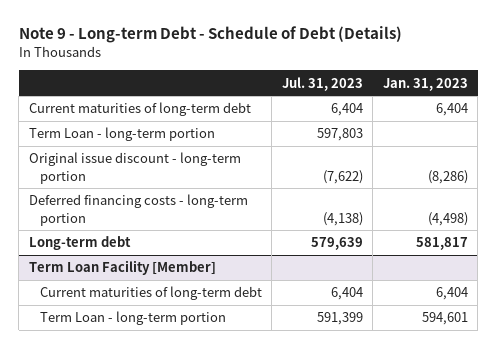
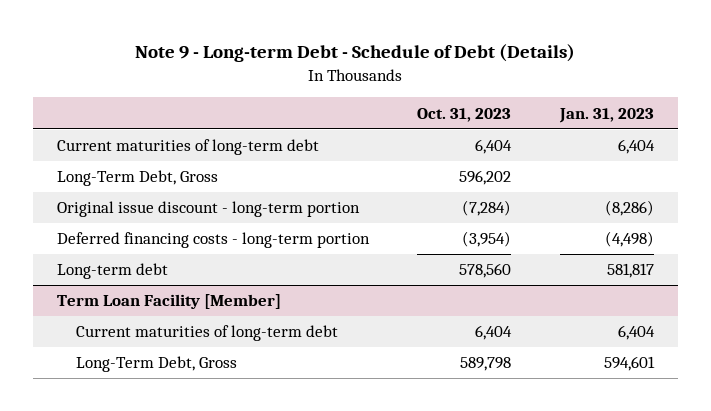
- | Jul. 31, 2023 | Jan. 31, 2023
+ | Oct. 31, 2023 | Jan. 31, 2023
- Term Loan - long-term portion | 597,803 |
+ Long-Term Debt, Gross | 596,202 |
@ Term Loan Facility [Member]
- Term Loan - long-term portion | 591,399 | 594,601
+ Long-Term Debt, Gross | 589,798 | 594,601

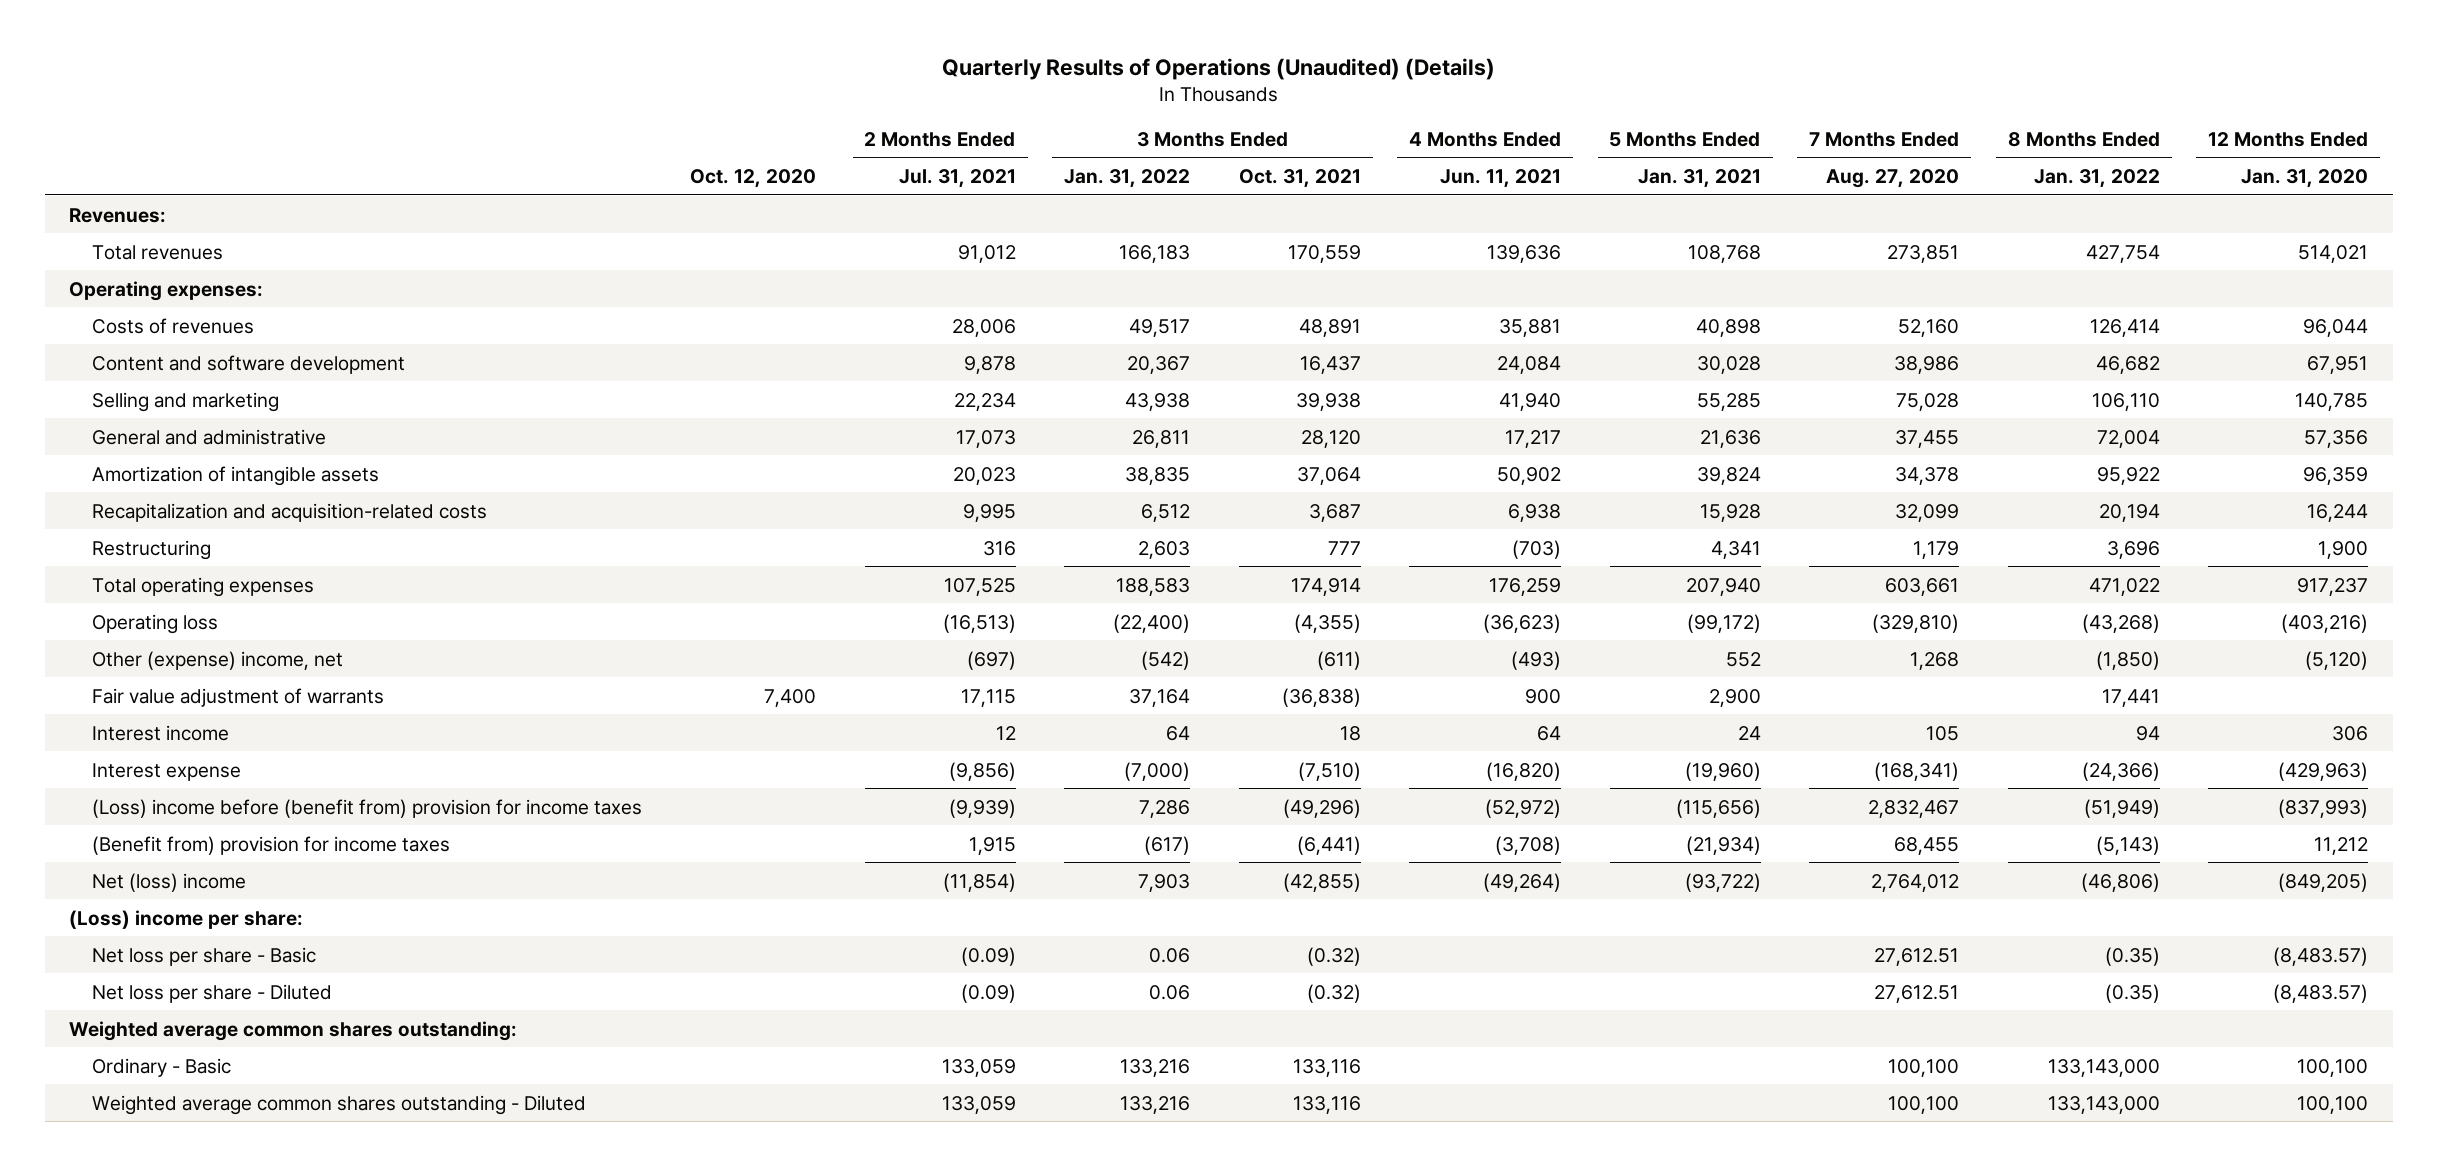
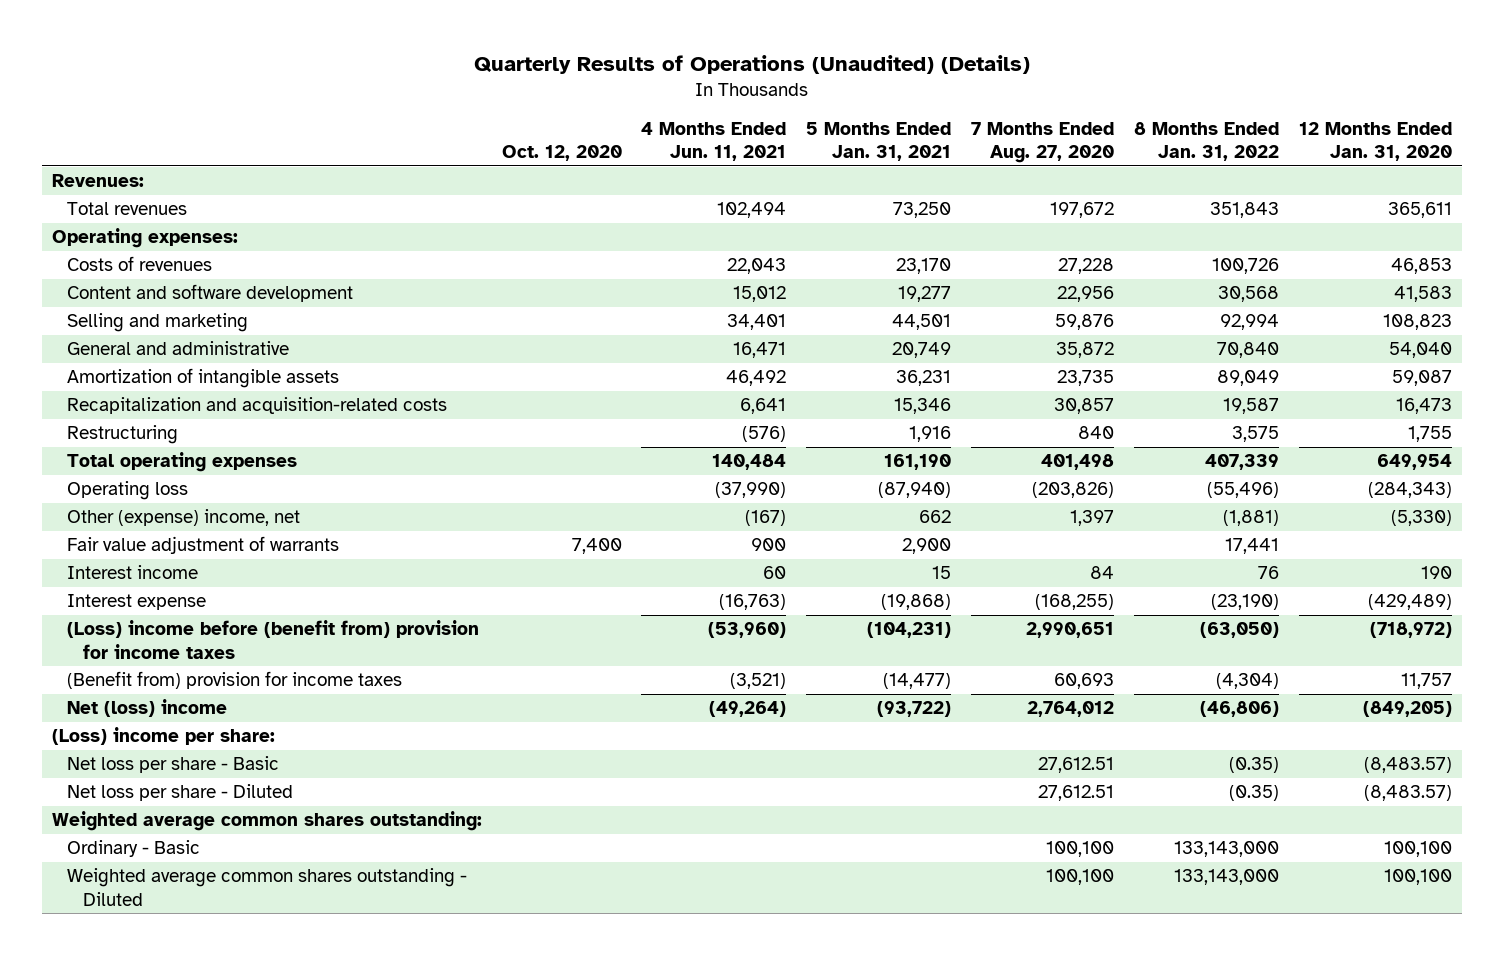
- | Oct. 12, 2020 | 2 Months Ended Jul. 31, 2021 | 3 Months Ended Jan. 31, 2022 | 3 Months Ended Oct. 31, 2021 | 4 Months Ended Jun. 11, 2021 | 5 Months Ended Jan. 31, 2021 | 7 Months Ended Aug. 27, 2020 | 8 Months Ended Jan. 31, 2022 | 12 Months Ended Jan. 31, 2020
+ | Oct. 12, 2020 | 4 Months Ended Jun. 11, 2021 | 5 Months Ended Jan. 31, 2021 | 7 Months Ended Aug. 27, 2020 | 8 Months Ended Jan. 31, 2022 | 12 Months Ended Jan. 31, 2020
- Total revenues | | 91,012 | 166,183 | 170,559 | 139,636 | 108,768 | 273,851 | 427,754 | 514,021
+ Total revenues | | 102,494 | 73,250 | 197,672 | 351,843 | 365,611
- Costs of revenues | | 28,006 | 49,517 | 48,891 | 35,881 | 40,898 | 52,160 | 126,414 | 96,044
- Content and software development | | 9,878 | 20,367 | 16,437 | 24,084 | 30,028 | 38,986 | 46,682 | 67,951
- Selling and marketing | | 22,234 | 43,938 | 39,938 | 41,940 | 55,285 | 75,028 | 106,110 | 140,785
- General and administrative | | 17,073 | 26,811 | 28,120 | 17,217 | 21,636 | 37,455 | 72,004 | 57,356
- Amortization of intangible assets | | 20,023 | 38,835 | 37,064 | 50,902 | 39,824 | 34,378 | 95,922 | 96,359
- Recapitalization and acquisition-related costs | | 9,995 | 6,512 | 3,687 | 6,938 | 15,928 | 32,099 | 20,194 | 16,244
- Restructuring | | 316 | 2,603 | 777 | (703) | 4,341 | 1,179 | 3,696 | 1,900
- Total operating expenses | | 107,525 | 188,583 | 174,914 | 176,259 | 207,940 | 603,661 | 471,022 | 917,237
- Operating loss | | (16,513) | (22,400) | (4,355) | (36,623) | (99,172) | (329,810) | (43,268) | (403,216)
- Other (expense) income, net | | (697) | (542) | (611) | (493) | 552 | 1,268 | (1,850) | (5,120)
+ Costs of revenues | | 22,043 | 23,170 | 27,228 | 100,726 | 46,853
+ Content and software development | | 15,012 | 19,277 | 22,956 | 30,568 | 41,583
+ Selling and marketing | | 34,401 | 44,501 | 59,876 | 92,994 | 108,823
+ General and administrative | | 16,471 | 20,749 | 35,872 | 70,840 | 54,040
+ Amortization of intangible assets | | 46,492 | 36,231 | 23,735 | 89,049 | 59,087
+ Recapitalization and acquisition-related costs | | 6,641 | 15,346 | 30,857 | 19,587 | 16,473
+ Restructuring | | (576) | 1,916 | 840 | 3,575 | 1,755
+ Total operating expenses | | 140,484 | 161,190 | 401,498 | 407,339 | 649,954
+ Operating loss | | (37,990) | (87,940) | (203,826) | (55,496) | (284,343)
+ Other (expense) income, net | | (167) | 662 | 1,397 | (1,881) | (5,330)
- Interest income | | 12 | 64 | 18 | 64 | 24 | 105 | 94 | 306
- Interest expense | | (9,856) | (7,000) | (7,510) | (16,820) | (19,960) | (168,341) | (24,366) | (429,963)
- (Loss) income before (benefit from) provision for income taxes | | (9,939) | 7,286 | (49,296) | (52,972) | (115,656) | 2,832,467 | (51,949) | (837,993)
- (Benefit from) provision for income taxes | | 1,915 | (617) | (6,441) | (3,708) | (21,934) | 68,455 | (5,143) | 11,212
+ Interest income | | 60 | 15 | 84 | 76 | 190
+ Interest expense | | (16,763) | (19,868) | (168,255) | (23,190) | (429,489)
+ (Loss) income before (benefit from) provision for income taxes | | (53,960) | (104,231) | 2,990,651 | (63,050) | (718,972)
+ (Benefit from) provision for income taxes | | (3,521) | (14,477) | 60,693 | (4,304) | 11,757

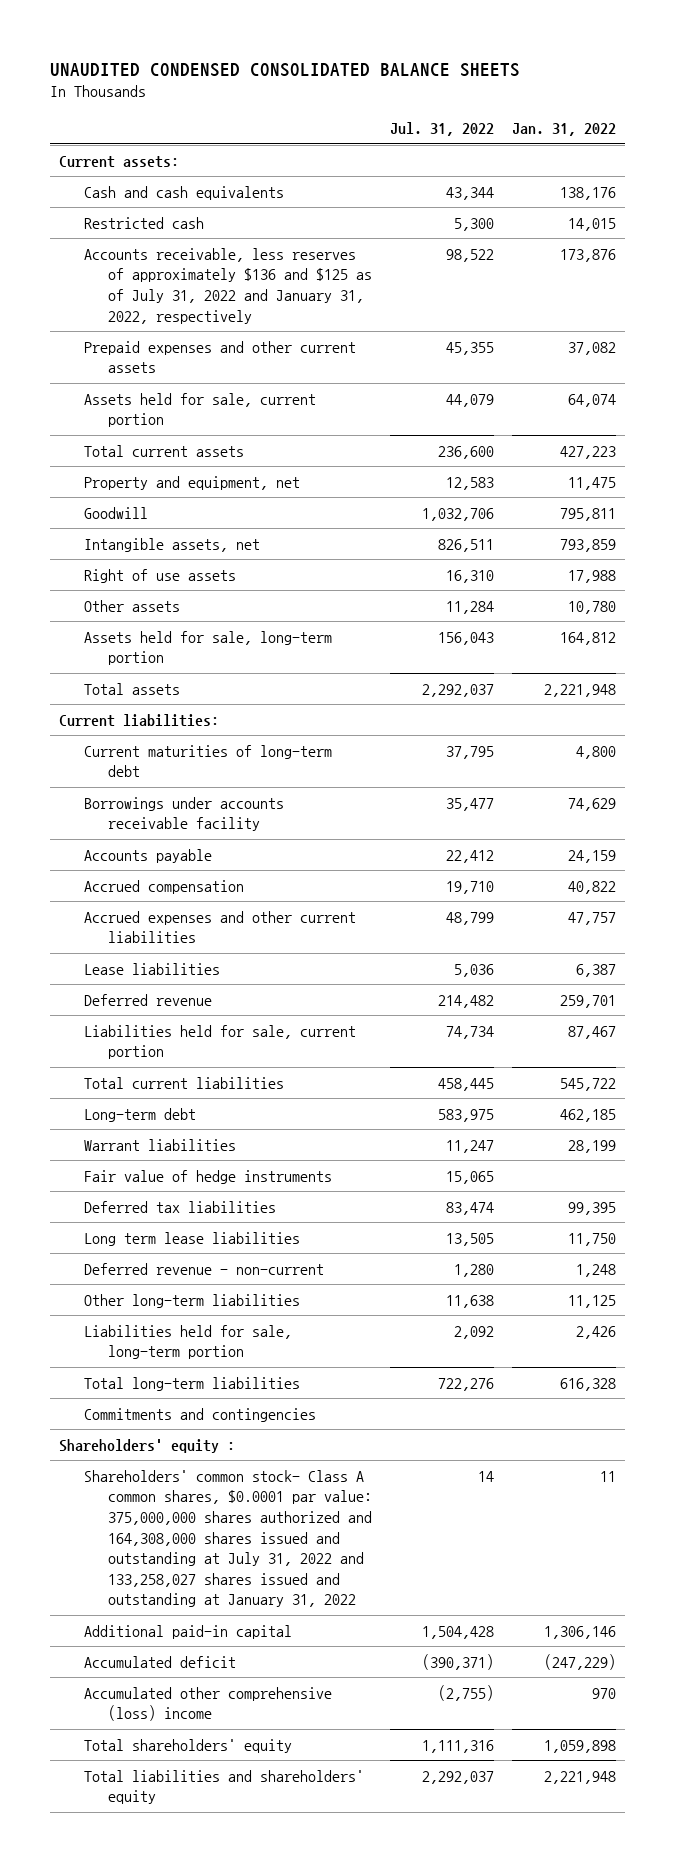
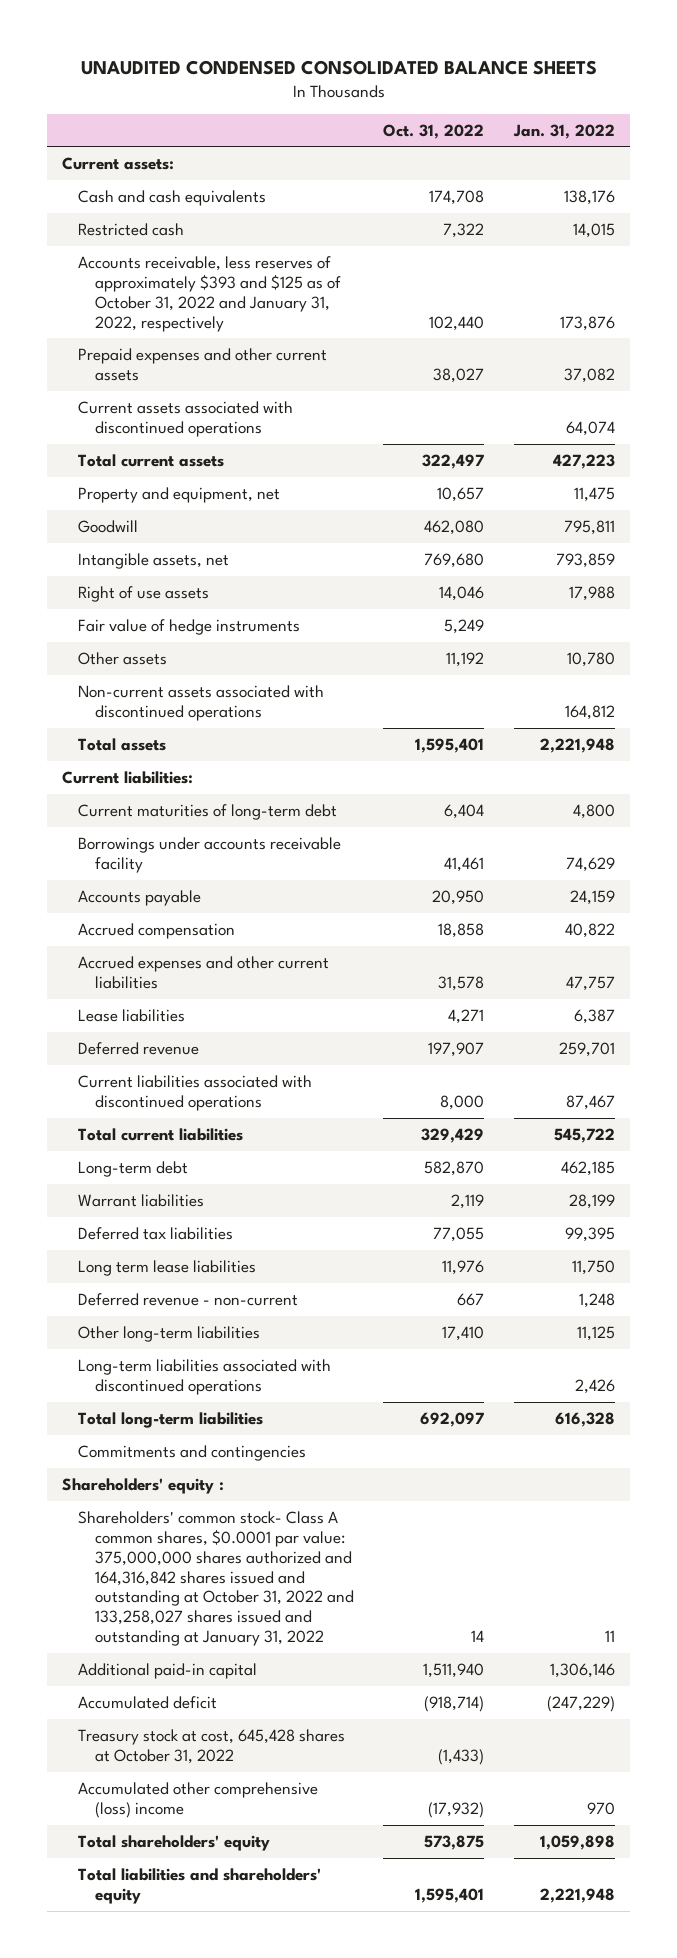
- | Jul. 31, 2022 | Jan. 31, 2022
+ | Oct. 31, 2022 | Jan. 31, 2022
- Accounts receivable, less reserves of approximately $136 and $125 as of July 31, 2022 and January 31, 2022, respectively | 98,522 | 173,876
+ Accounts receivable, less reserves of approximately $393 and $125 as of October 31, 2022 and January 31, 2022, respectively | 102,440 | 173,876
- Assets held for sale, current portion | 44,079 | 64,074
+ Current assets associated with discontinued operations | | 64,074
moved up: Fair value of hedge instruments | 5,249 |
- Assets held for sale, long-term portion | 156,043 | 164,812
+ Non-current assets associated with discontinued operations | | 164,812
- Liabilities held for sale, current portion | 74,734 | 87,467
+ Current liabilities associated with discontinued operations | 8,000 | 87,467
- Liabilities held for sale, long-term portion | 2,092 | 2,426
+ Long-term liabilities associated with discontinued operations | | 2,426
- Shareholders' common stock- Class A common shares, $0.0001 par value: 375,000,000 shares authorized and 164,308,000 shares issued and outstanding at July 31, 2022 and 133,258,027 shares issued and outstanding at January 31, 2022 | 14 | 11
+ Shareholders' common stock- Class A common shares, $0.0001 par value: 375,000,000 shares authorized and 164,316,842 shares issued and outstanding at October 31, 2022 and 133,258,027 shares issued and outstanding at January 31, 2022 | 14 | 11
+ Treasury stock at cost, 645,428 shares at October 31, 2022 | (1,433) |

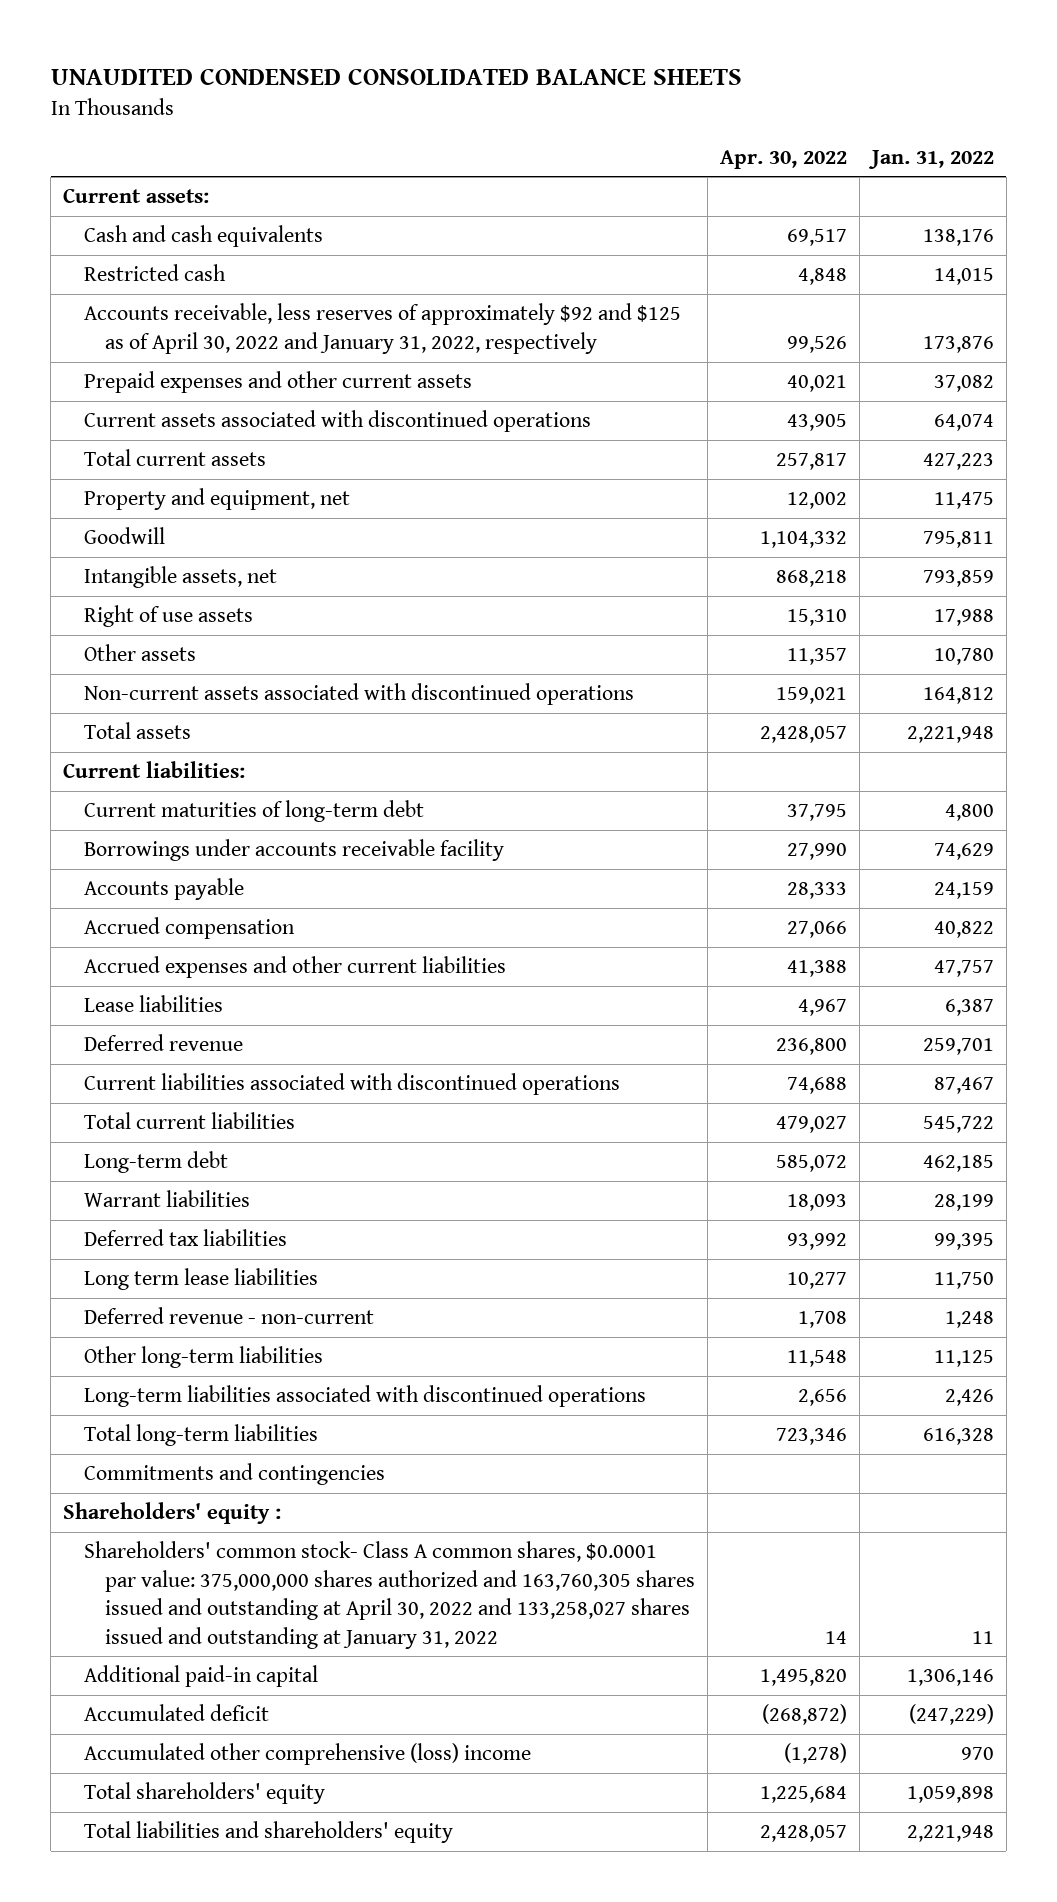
- | Oct. 31, 2022 | Jan. 31, 2022
+ | Apr. 30, 2022 | Jan. 31, 2022
- Accounts receivable, less reserves of approximately $393 and $125 as of October 31, 2022 and January 31, 2022, respectively | 102,440 | 173,876
+ Accounts receivable, less reserves of approximately $92 and $125 as of April 30, 2022 and January 31, 2022, respectively | 99,526 | 173,876
- Fair value of hedge instruments | 5,249 |
- Shareholders' common stock- Class A common shares, $0.0001 par value: 375,000,000 shares authorized and 164,316,842 shares issued and outstanding at October 31, 2022 and 133,258,027 shares issued and outstanding at January 31, 2022 | 14 | 11
+ Shareholders' common stock- Class A common shares, $0.0001 par value: 375,000,000 shares authorized and 163,760,305 shares issued and outstanding at April 30, 2022 and 133,258,027 shares issued and outstanding at January 31, 2022 | 14 | 11
- Treasury stock at cost, 645,428 shares at October 31, 2022 | (1,433) |

